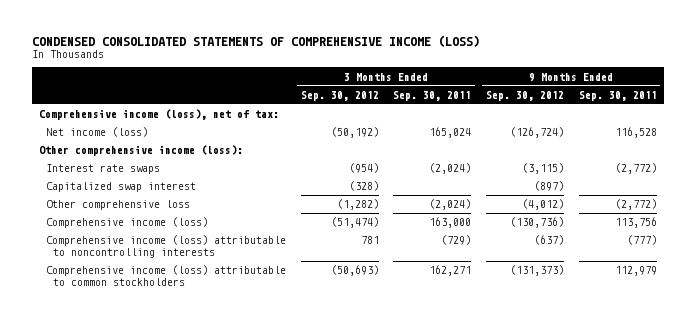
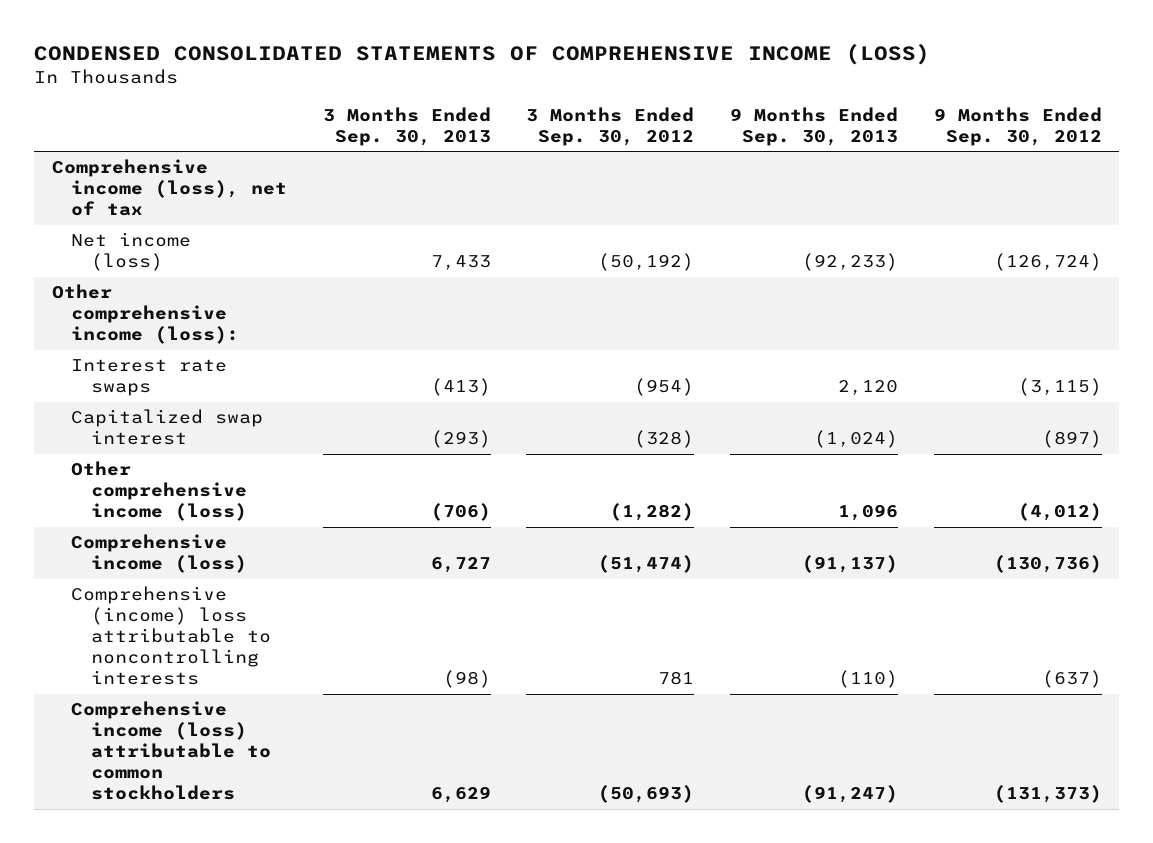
- | 3 Months Ended Sep. 30, 2012 | 3 Months Ended Sep. 30, 2011 | 9 Months Ended Sep. 30, 2012 | 9 Months Ended Sep. 30, 2011
+ | 3 Months Ended Sep. 30, 2013 | 3 Months Ended Sep. 30, 2012 | 9 Months Ended Sep. 30, 2013 | 9 Months Ended Sep. 30, 2012
- Comprehensive income (loss), net of tax:
+ Comprehensive income (loss), net of tax
- Other comprehensive loss | (1,282) | (2,024) | (4,012) | (2,772)
+ Other comprehensive income (loss) | (706) | (1,282) | 1,096 | (4,012)
- Comprehensive income (loss) attributable to noncontrolling interests | 781 | (729) | (637) | (777)
+ Comprehensive (income) loss attributable to noncontrolling interests | (98) | 781 | (110) | (637)

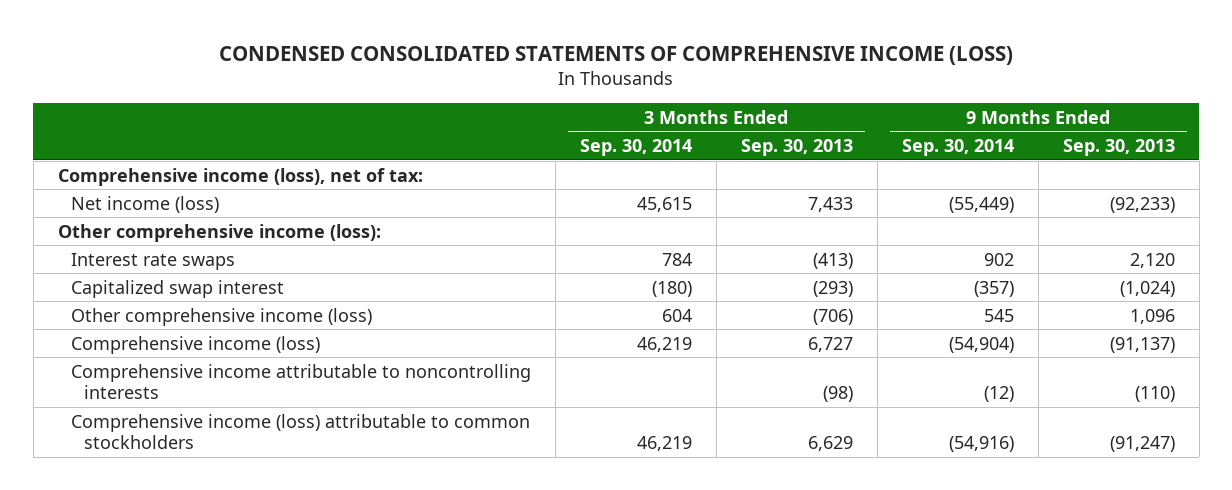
- | 3 Months Ended Sep. 30, 2013 | 3 Months Ended Sep. 30, 2012 | 9 Months Ended Sep. 30, 2013 | 9 Months Ended Sep. 30, 2012
+ | 3 Months Ended Sep. 30, 2014 | 3 Months Ended Sep. 30, 2013 | 9 Months Ended Sep. 30, 2014 | 9 Months Ended Sep. 30, 2013
- Comprehensive income (loss), net of tax
+ Comprehensive income (loss), net of tax:
- Comprehensive (income) loss attributable to noncontrolling interests | (98) | 781 | (110) | (637)
+ Comprehensive income attributable to noncontrolling interests | | (98) | (12) | (110)

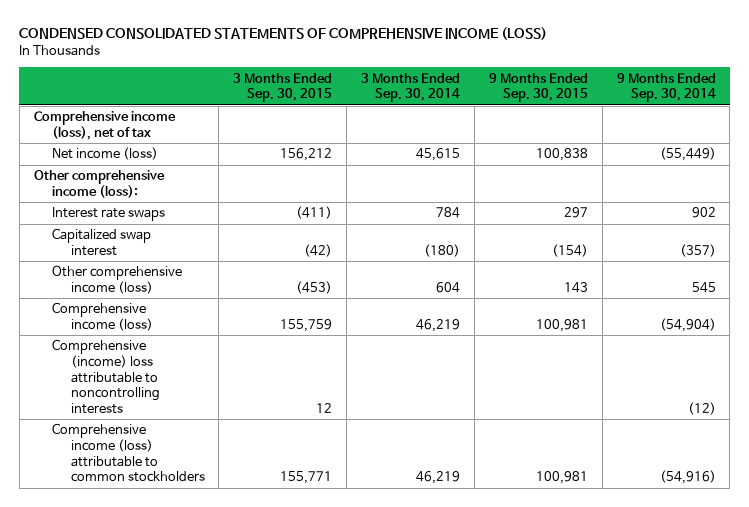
- | 3 Months Ended Sep. 30, 2014 | 3 Months Ended Sep. 30, 2013 | 9 Months Ended Sep. 30, 2014 | 9 Months Ended Sep. 30, 2013
+ | 3 Months Ended Sep. 30, 2015 | 3 Months Ended Sep. 30, 2014 | 9 Months Ended Sep. 30, 2015 | 9 Months Ended Sep. 30, 2014
- Comprehensive income (loss), net of tax:
+ Comprehensive income (loss), net of tax
- Comprehensive income attributable to noncontrolling interests | | (98) | (12) | (110)
+ Comprehensive (income) loss attributable to noncontrolling interests | 12 | | | (12)

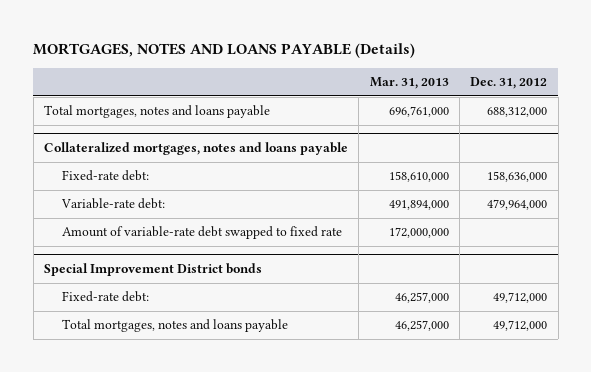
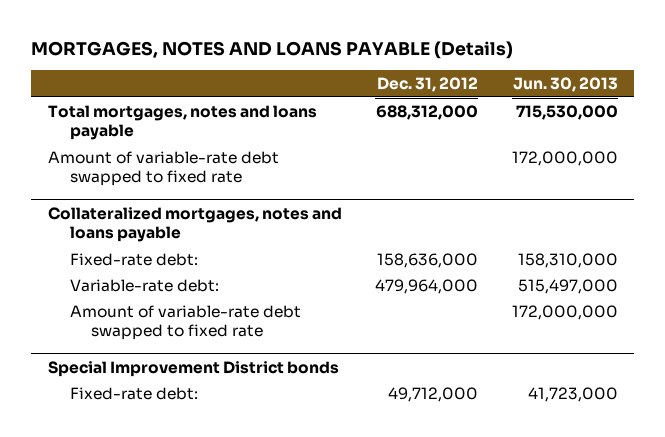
- | Mar. 31, 2013 | Dec. 31, 2012
+ | Dec. 31, 2012 | Jun. 30, 2013
+ Amount of variable-rate debt swapped to fixed rate | | 172,000,000
@ Special Improvement District bonds
- Total mortgages, notes and loans payable | 46,257,000 | 49,712,000

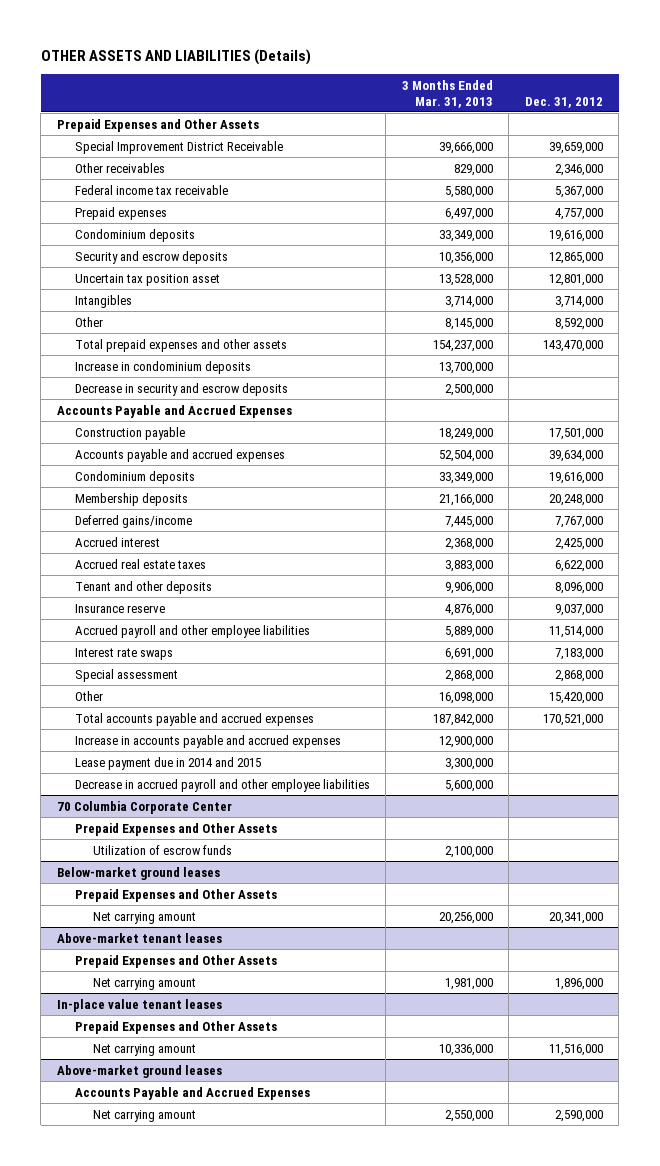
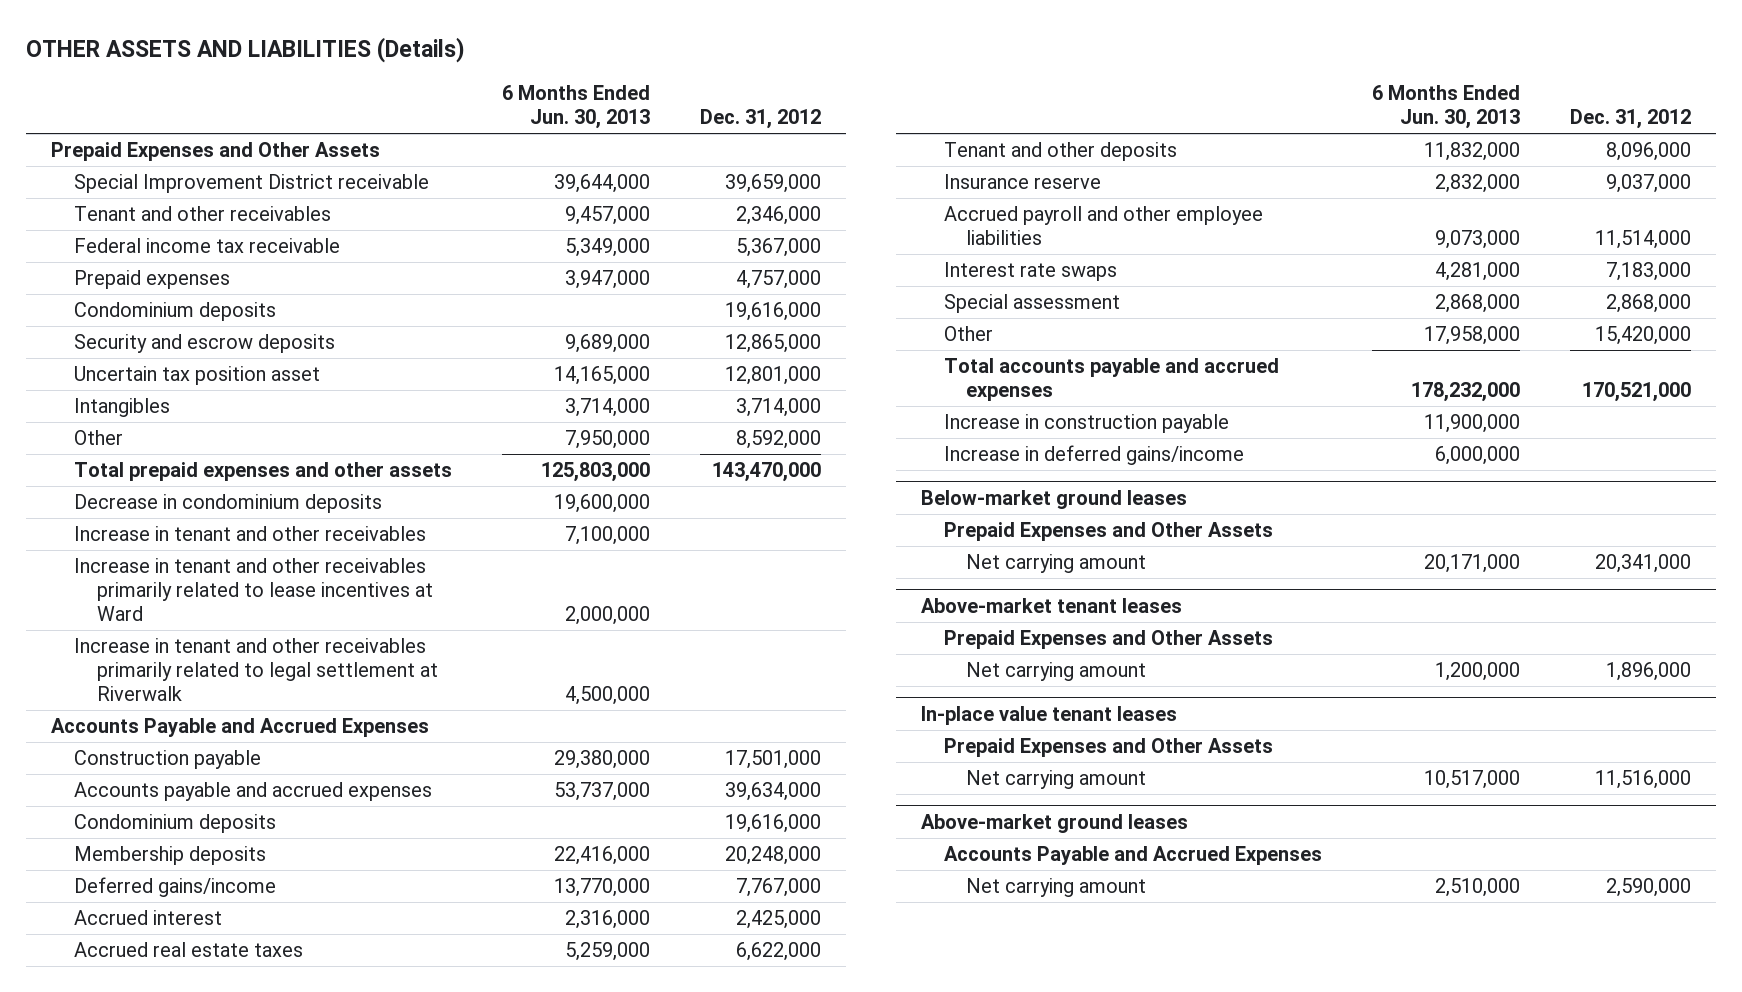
- | 3 Months Ended Mar. 31, 2013 | Dec. 31, 2012
+ | 6 Months Ended Jun. 30, 2013 | Dec. 31, 2012
- Special Improvement District Receivable | 39,666,000 | 39,659,000
- Other receivables | 829,000 | 2,346,000
+ Special Improvement District receivable | 39,644,000 | 39,659,000
+ Tenant and other receivables | 9,457,000 | 2,346,000
- Increase in condominium deposits | 13,700,000 |
- Decrease in security and escrow deposits | 2,500,000 |
+ Decrease in condominium deposits | 19,600,000 |
+ Increase in tenant and other receivables | 7,100,000 |
+ Increase in tenant and other receivables primarily related to lease incentives at Ward | 2,000,000 |
+ Increase in tenant and other receivables primarily related to legal settlement at Riverwalk | 4,500,000 |
- Increase in accounts payable and accrued expenses | 12,900,000 |
- Lease payment due in 2014 and 2015 | 3,300,000 |
- Decrease in accrued payroll and other employee liabilities | 5,600,000 |
- 70 Columbia Corporate Center
- Prepaid Expenses and Other Assets
- Utilization of escrow funds | 2,100,000 |
+ Increase in construction payable | 11,900,000 |
+ Increase in deferred gains/income | 6,000,000 |

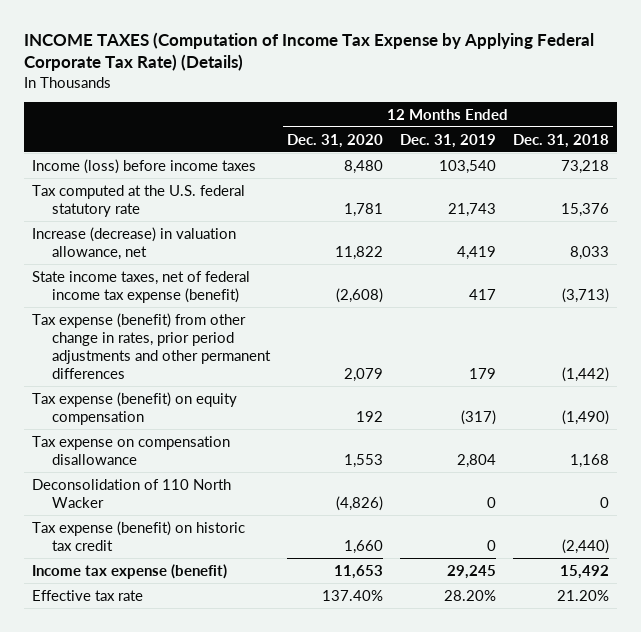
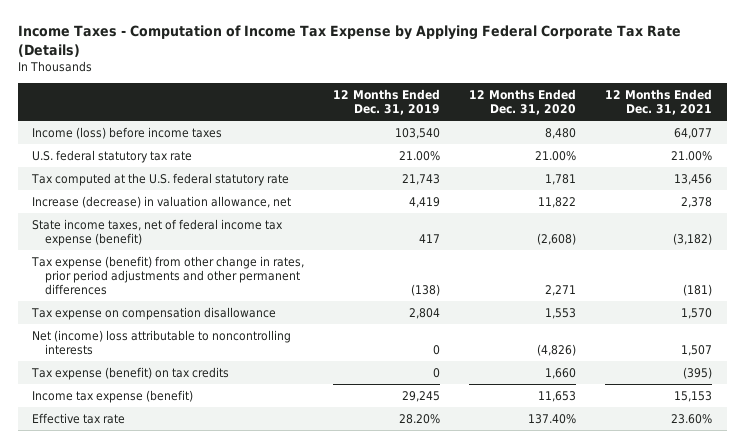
- INCOME TAXES (Computation of Income Tax Expense by Applying Federal Corporate Tax Rate) (Details)
+ Income Taxes - Computation of Income Tax Expense by Applying Federal Corporate Tax Rate (Details)
- | 12 Months Ended Dec. 31, 2020 | 12 Months Ended Dec. 31, 2019 | 12 Months Ended Dec. 31, 2018
+ | 12 Months Ended Dec. 31, 2019 | 12 Months Ended Dec. 31, 2020 | 12 Months Ended Dec. 31, 2021
+ U.S. federal statutory tax rate | 21.00% | 21.00% | 21.00%
- Tax expense (benefit) from other change in rates, prior period adjustments and other permanent differences | 2,079 | 179 | (1,442)
- Tax expense (benefit) on equity compensation | 192 | (317) | (1,490)
+ Tax expense (benefit) from other change in rates, prior period adjustments and other permanent differences | (138) | 2,271 | (181)
- Deconsolidation of 110 North Wacker | (4,826) | 0 | 0
- Tax expense (benefit) on historic tax credit | 1,660 | 0 | (2,440)
+ Net (income) loss attributable to noncontrolling interests | 0 | (4,826) | 1,507
+ Tax expense (benefit) on tax credits | 0 | 1,660 | (395)

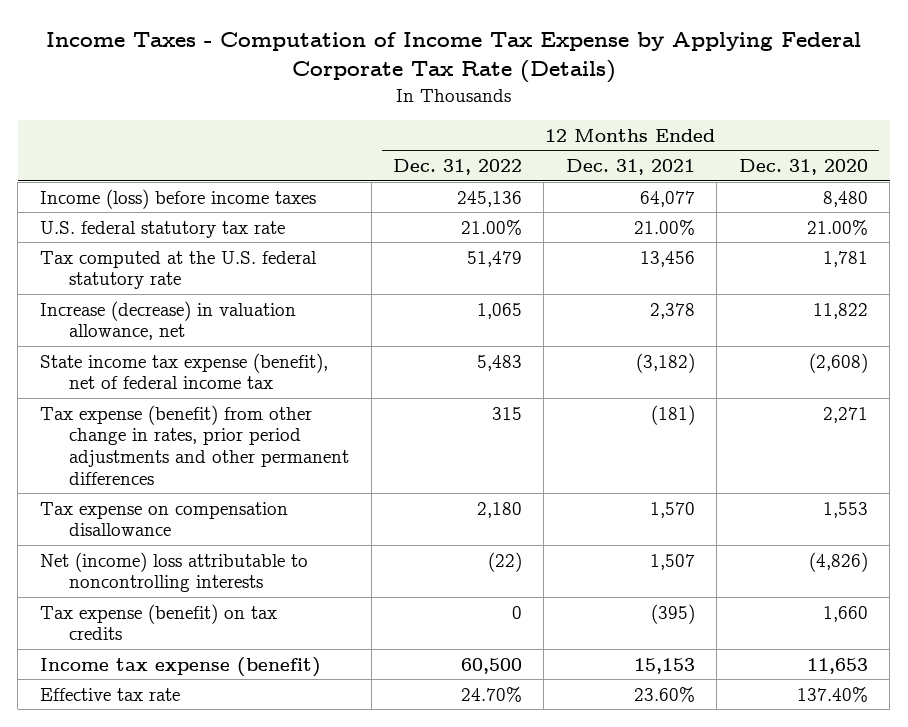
- | 12 Months Ended Dec. 31, 2019 | 12 Months Ended Dec. 31, 2020 | 12 Months Ended Dec. 31, 2021
+ | 12 Months Ended Dec. 31, 2022 | 12 Months Ended Dec. 31, 2021 | 12 Months Ended Dec. 31, 2020
- State income taxes, net of federal income tax expense (benefit) | 417 | (2,608) | (3,182)
+ State income tax expense (benefit), net of federal income tax | 5,483 | (3,182) | (2,608)

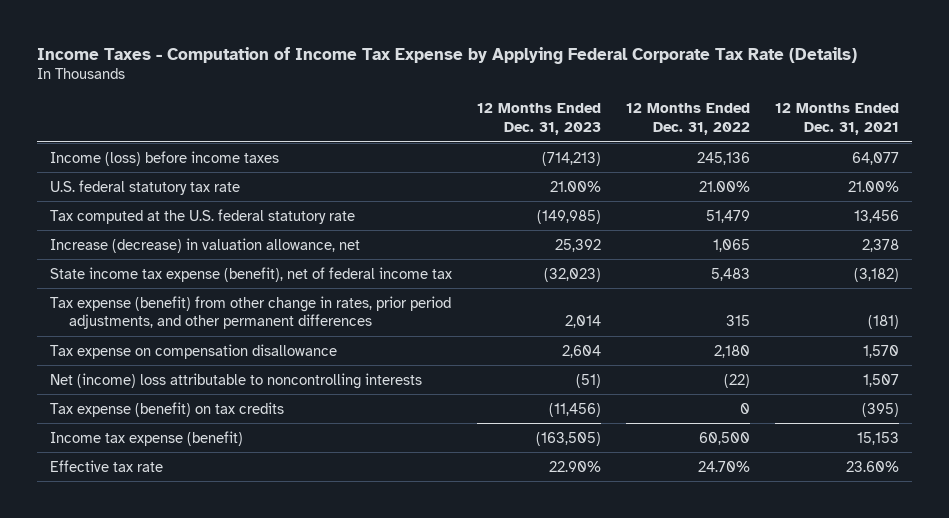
- | 12 Months Ended Dec. 31, 2022 | 12 Months Ended Dec. 31, 2021 | 12 Months Ended Dec. 31, 2020
+ | 12 Months Ended Dec. 31, 2023 | 12 Months Ended Dec. 31, 2022 | 12 Months Ended Dec. 31, 2021
- Tax expense (benefit) from other change in rates, prior period adjustments and other permanent differences | 315 | (181) | 2,271
+ Tax expense (benefit) from other change in rates, prior period adjustments, and other permanent differences | 2,014 | 315 | (181)

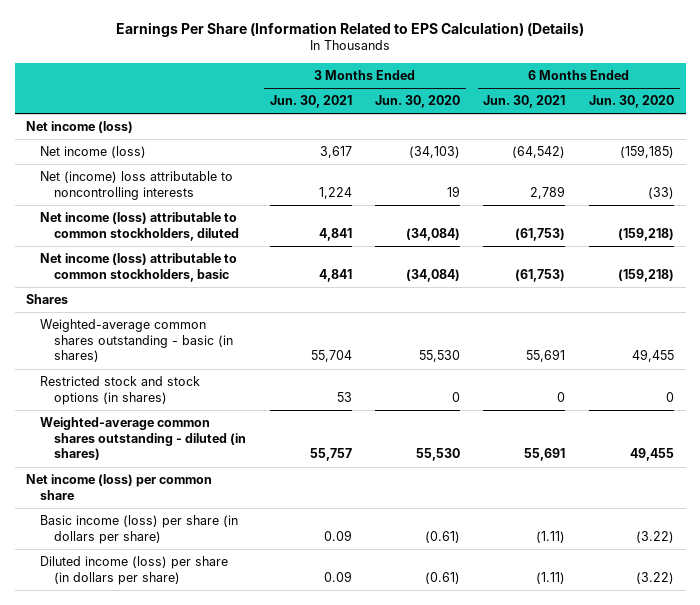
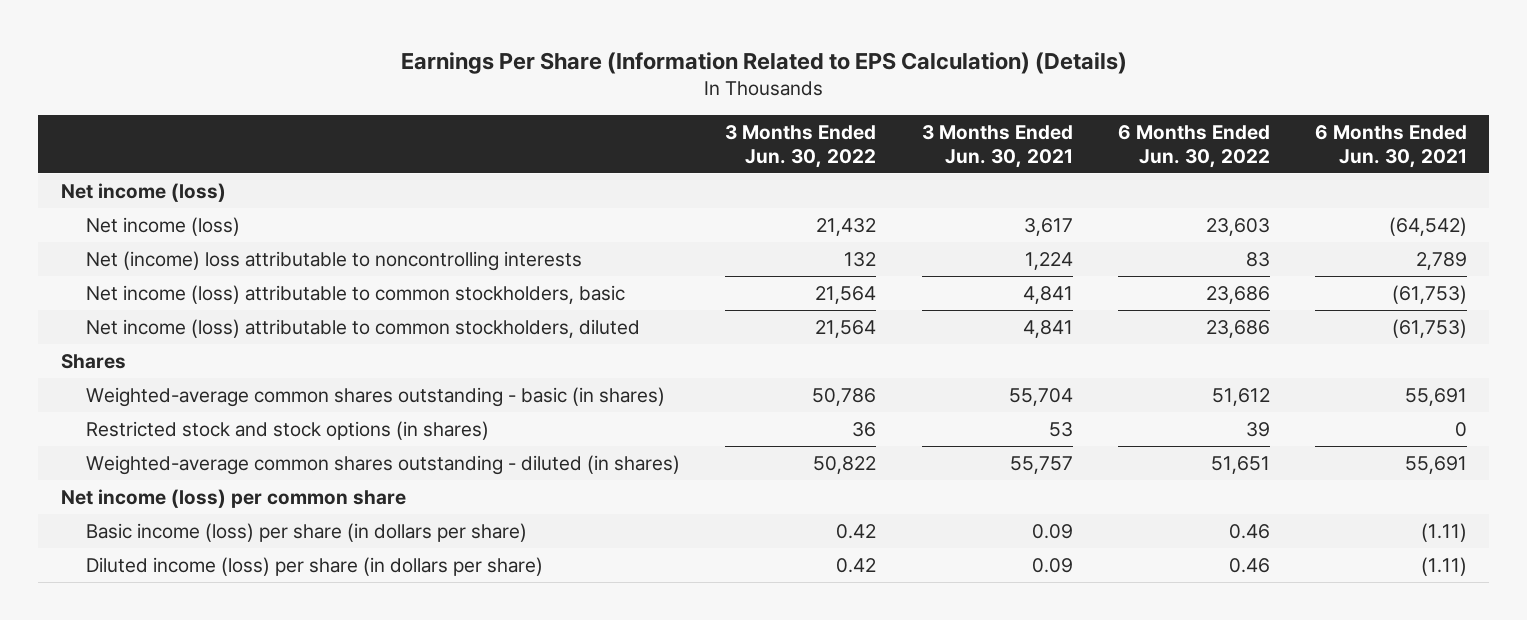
- | 3 Months Ended Jun. 30, 2021 | 3 Months Ended Jun. 30, 2020 | 6 Months Ended Jun. 30, 2021 | 6 Months Ended Jun. 30, 2020
+ | 3 Months Ended Jun. 30, 2022 | 3 Months Ended Jun. 30, 2021 | 6 Months Ended Jun. 30, 2022 | 6 Months Ended Jun. 30, 2021
moved down: Net income (loss) attributable to common stockholders, diluted | 21,564 | 4,841 | 23,686 | (61,753)

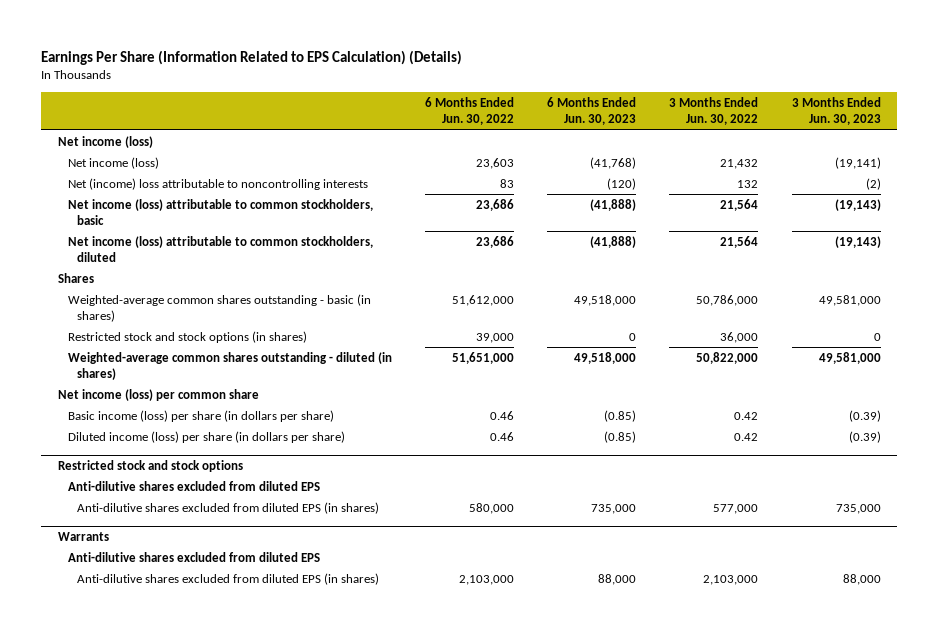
- | 3 Months Ended Jun. 30, 2022 | 3 Months Ended Jun. 30, 2021 | 6 Months Ended Jun. 30, 2022 | 6 Months Ended Jun. 30, 2021
+ | 6 Months Ended Jun. 30, 2022 | 6 Months Ended Jun. 30, 2023 | 3 Months Ended Jun. 30, 2022 | 3 Months Ended Jun. 30, 2023
- Weighted-average common shares outstanding - basic (in shares) | 50,786 | 55,704 | 51,612 | 55,691
- Restricted stock and stock options (in shares) | 36 | 53 | 39 | 0
- Weighted-average common shares outstanding - diluted (in shares) | 50,822 | 55,757 | 51,651 | 55,691
+ Weighted-average common shares outstanding - basic (in shares) | 51,612,000 | 49,518,000 | 50,786,000 | 49,581,000
+ Restricted stock and stock options (in shares) | 39,000 | 0 | 36,000 | 0
+ Weighted-average common shares outstanding - diluted (in shares) | 51,651,000 | 49,518,000 | 50,822,000 | 49,581,000
+ Restricted stock and stock options
+ Anti-dilutive shares excluded from diluted EPS
+ Anti-dilutive shares excluded from diluted EPS (in shares) | 580,000 | 735,000 | 577,000 | 735,000
+ Warrants
+ Anti-dilutive shares excluded from diluted EPS
+ Anti-dilutive shares excluded from diluted EPS (in shares) | 2,103,000 | 88,000 | 2,103,000 | 88,000

